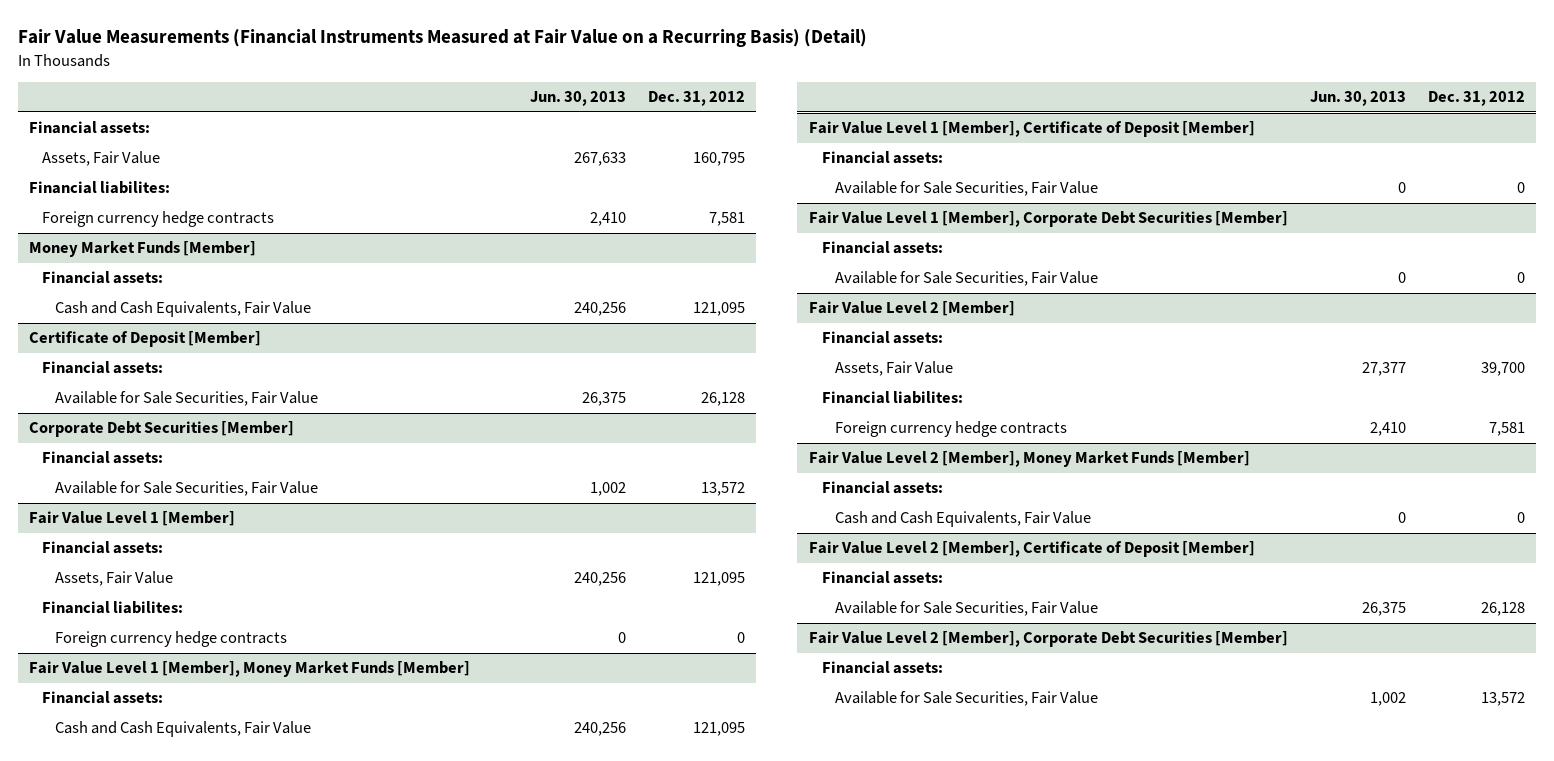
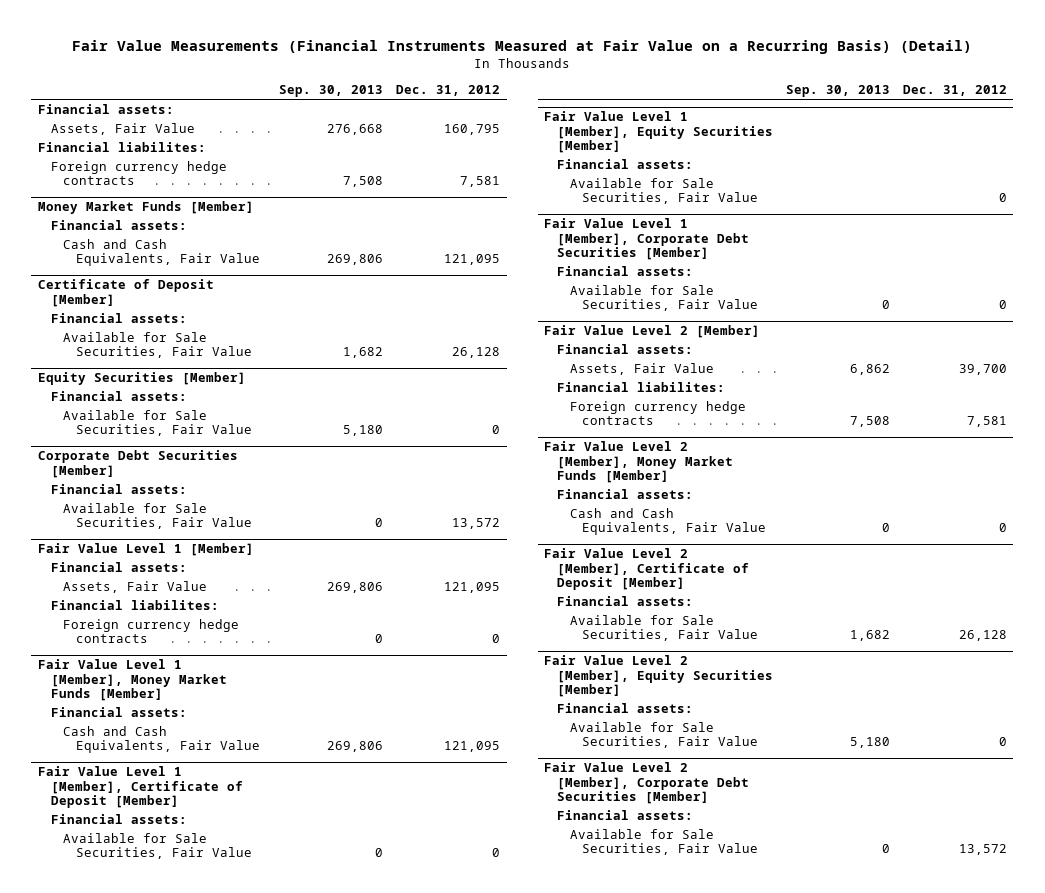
- | Jun. 30, 2013 | Dec. 31, 2012
+ | Sep. 30, 2013 | Dec. 31, 2012
+ Equity Securities [Member]
+ Financial assets:
+ Available for Sale Securities, Fair Value | 5,180 | 0
+ Fair Value Level 1 [Member], Equity Securities [Member]
+ Financial assets:
+ Available for Sale Securities, Fair Value | | 0
+ Fair Value Level 2 [Member], Equity Securities [Member]
+ Financial assets:
+ Available for Sale Securities, Fair Value | 5,180 | 0

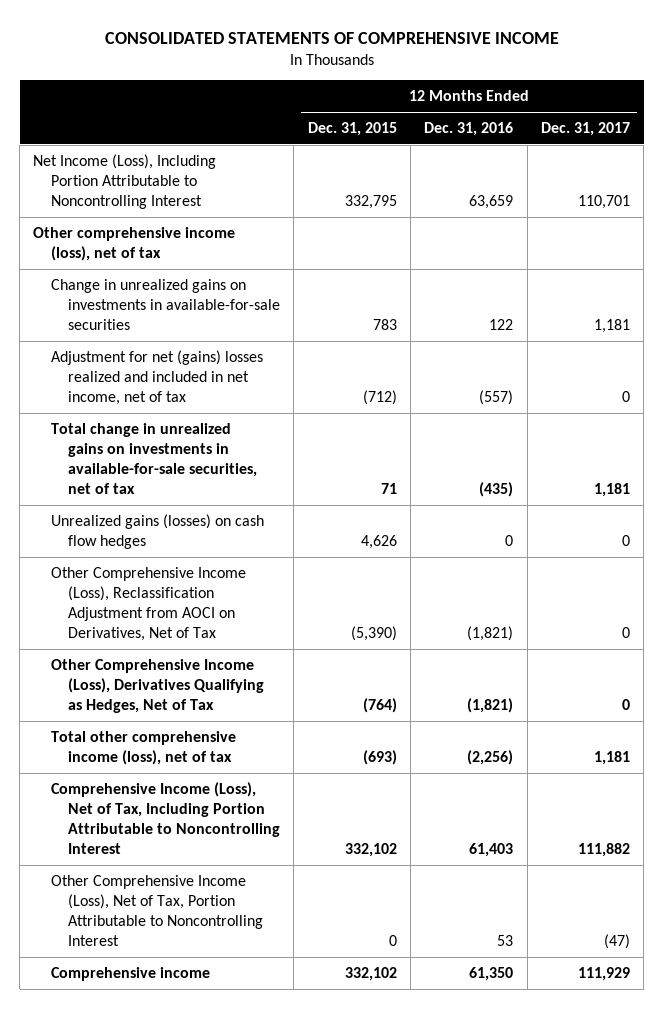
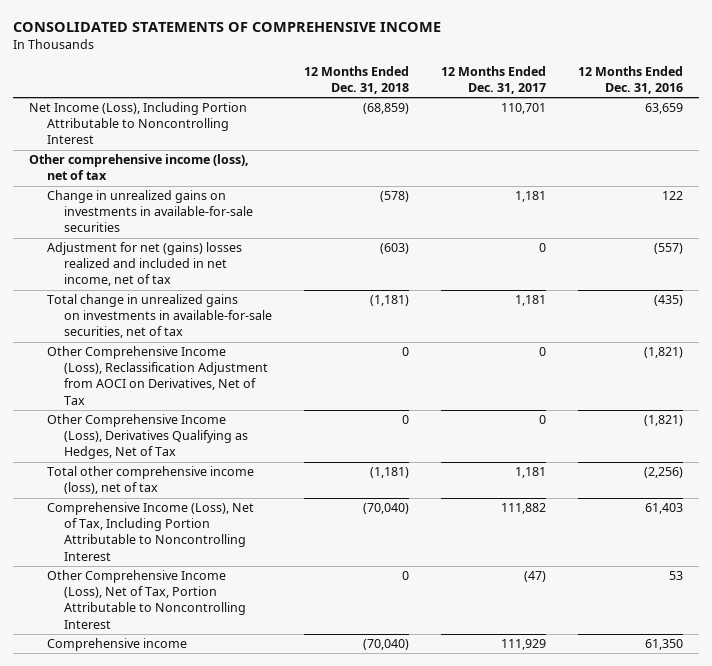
- | 12 Months Ended Dec. 31, 2015 | 12 Months Ended Dec. 31, 2016 | 12 Months Ended Dec. 31, 2017
+ | 12 Months Ended Dec. 31, 2018 | 12 Months Ended Dec. 31, 2017 | 12 Months Ended Dec. 31, 2016
- Unrealized gains (losses) on cash flow hedges | 4,626 | 0 | 0

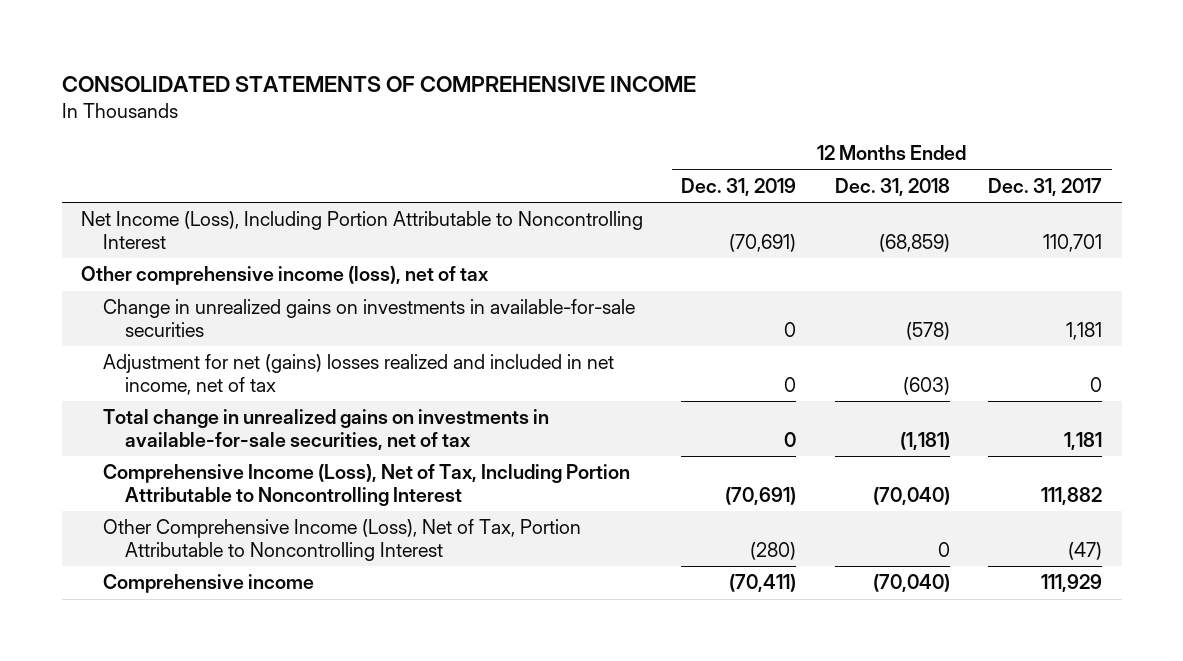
- | 12 Months Ended Dec. 31, 2018 | 12 Months Ended Dec. 31, 2017 | 12 Months Ended Dec. 31, 2016
+ | 12 Months Ended Dec. 31, 2019 | 12 Months Ended Dec. 31, 2018 | 12 Months Ended Dec. 31, 2017
- Other Comprehensive Income (Loss), Reclassification Adjustment from AOCI on Derivatives, Net of Tax | 0 | 0 | (1,821)
- Other Comprehensive Income (Loss), Derivatives Qualifying as Hedges, Net of Tax | 0 | 0 | (1,821)
- Total other comprehensive income (loss), net of tax | (1,181) | 1,181 | (2,256)

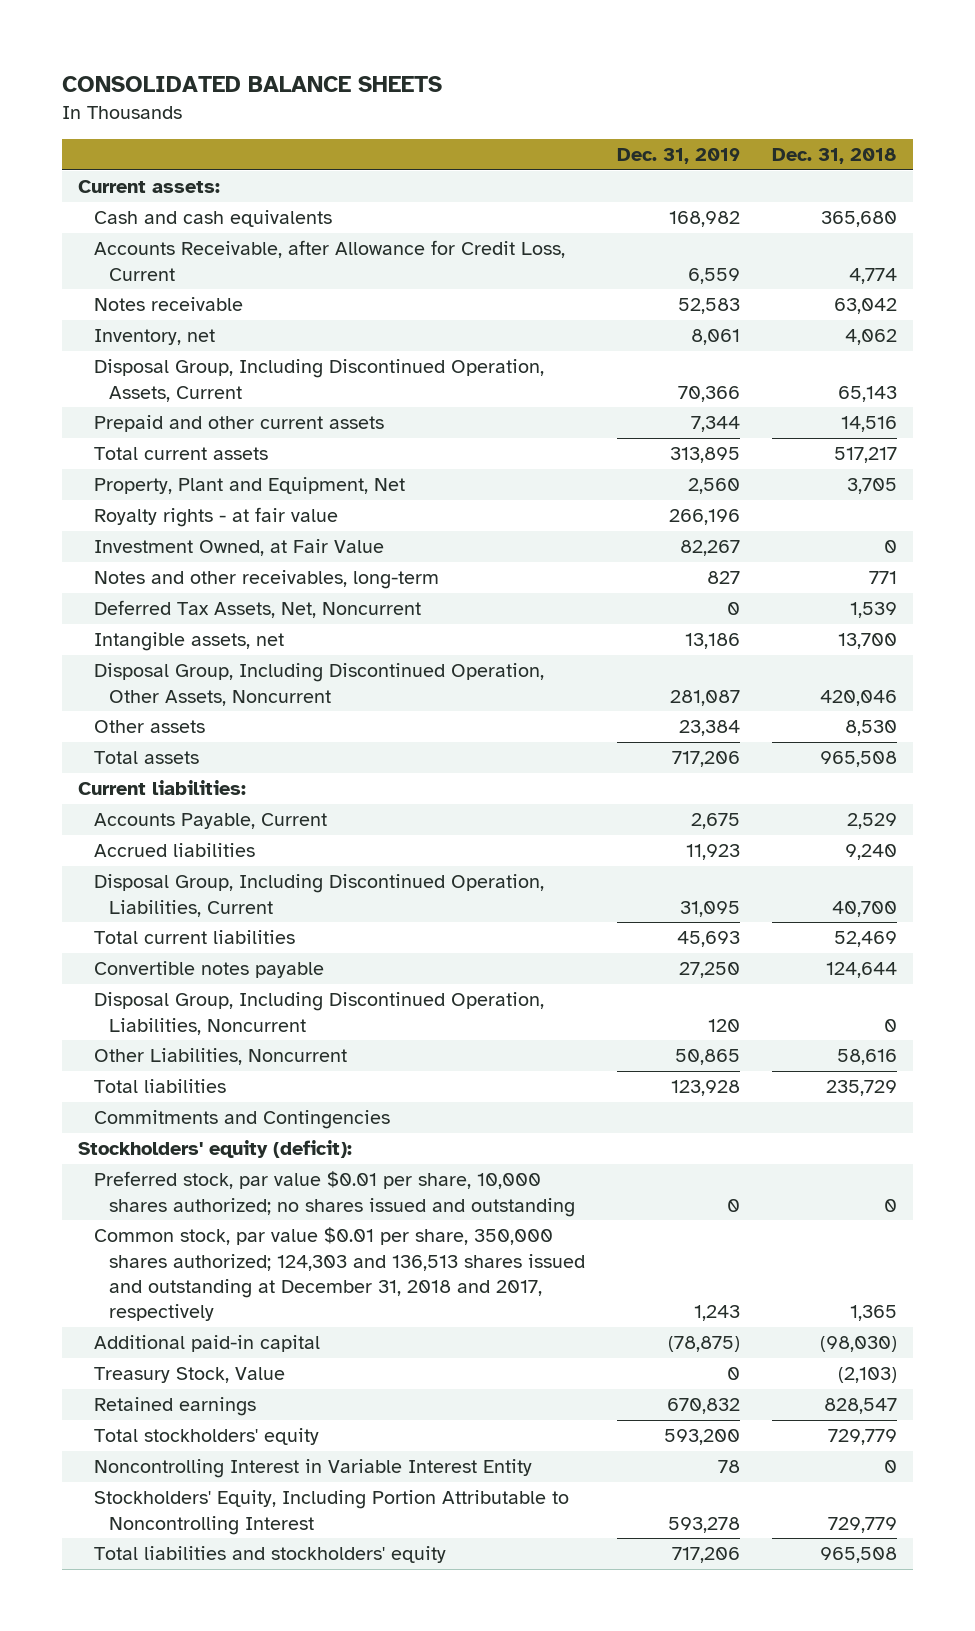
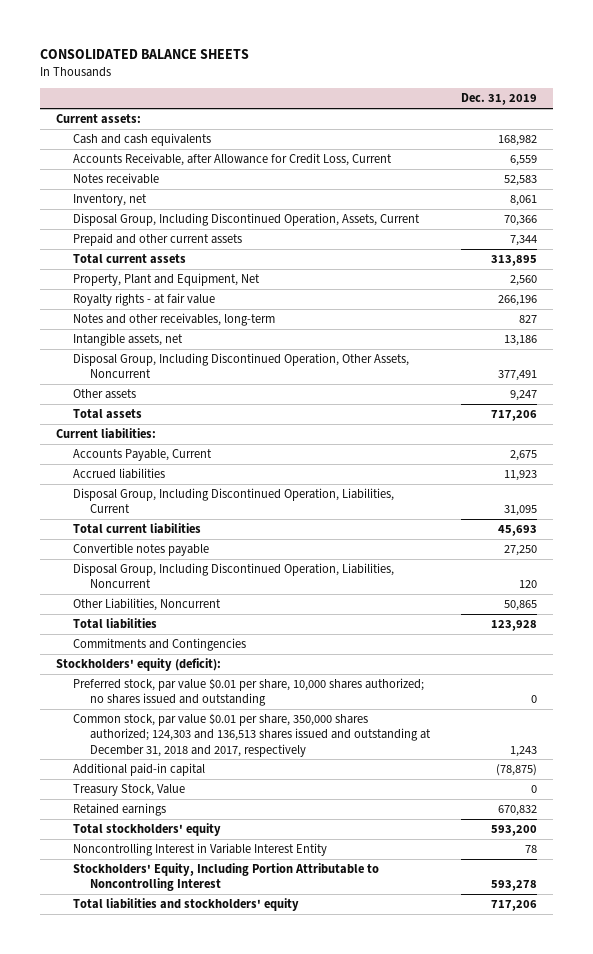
- | Dec. 31, 2019 | Dec. 31, 2018
+ | Dec. 31, 2019
- Investment Owned, at Fair Value | 82,267 | 0
- Deferred Tax Assets, Net, Noncurrent | 0 | 1,539
- Disposal Group, Including Discontinued Operation, Other Assets, Noncurrent | 281,087 | 420,046
- Other assets | 23,384 | 8,530
+ Disposal Group, Including Discontinued Operation, Other Assets, Noncurrent | 377,491
+ Other assets | 9,247

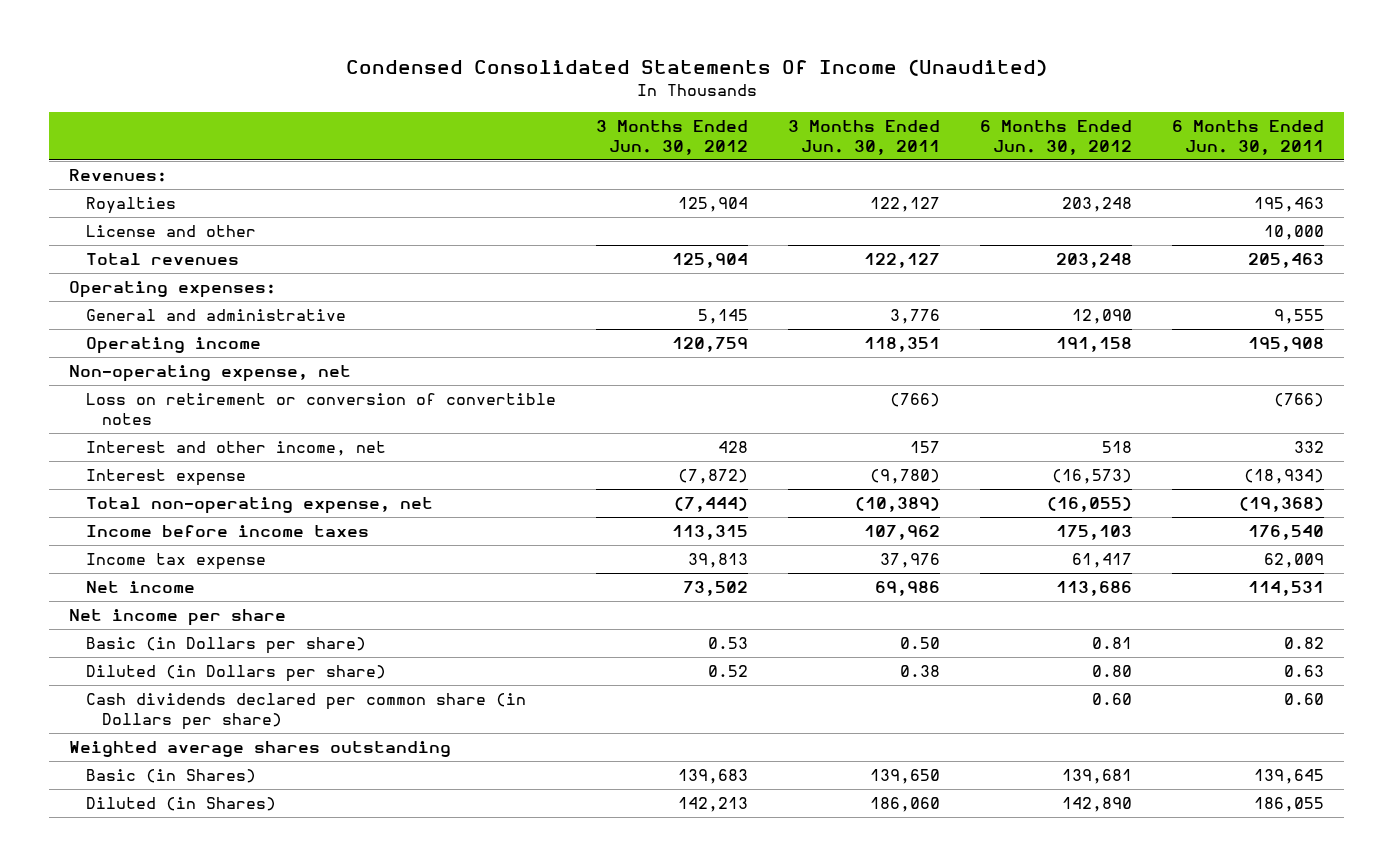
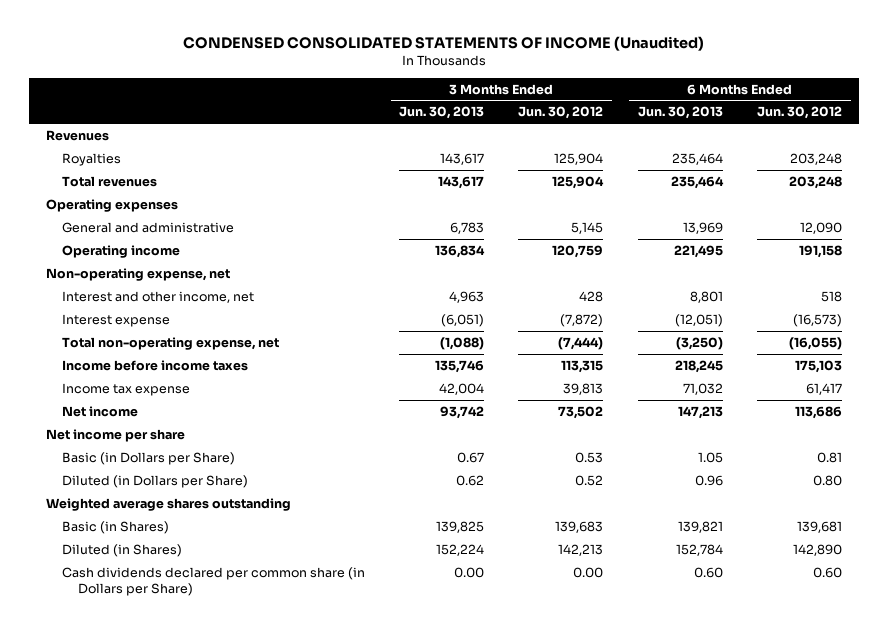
- Condensed Consolidated Statements Of Income (Unaudited)
+ CONDENSED CONSOLIDATED STATEMENTS OF INCOME (Unaudited)
- | 3 Months Ended Jun. 30, 2012 | 3 Months Ended Jun. 30, 2011 | 6 Months Ended Jun. 30, 2012 | 6 Months Ended Jun. 30, 2011
+ | 3 Months Ended Jun. 30, 2013 | 3 Months Ended Jun. 30, 2012 | 6 Months Ended Jun. 30, 2013 | 6 Months Ended Jun. 30, 2012
- Revenues:
+ Revenues
- License and other | | | | 10,000
- Operating expenses:
+ Operating expenses
- Loss on retirement or conversion of convertible notes | | (766) | | (766)
- Basic (in Dollars per share) | 0.53 | 0.50 | 0.81 | 0.82
- Diluted (in Dollars per share) | 0.52 | 0.38 | 0.80 | 0.63
- Cash dividends declared per common share (in Dollars per share) | | | 0.60 | 0.60
+ Basic (in Dollars per Share) | 0.67 | 0.53 | 1.05 | 0.81
+ Diluted (in Dollars per Share) | 0.62 | 0.52 | 0.96 | 0.80
+ Cash dividends declared per common share (in Dollars per Share) | 0.00 | 0.00 | 0.60 | 0.60

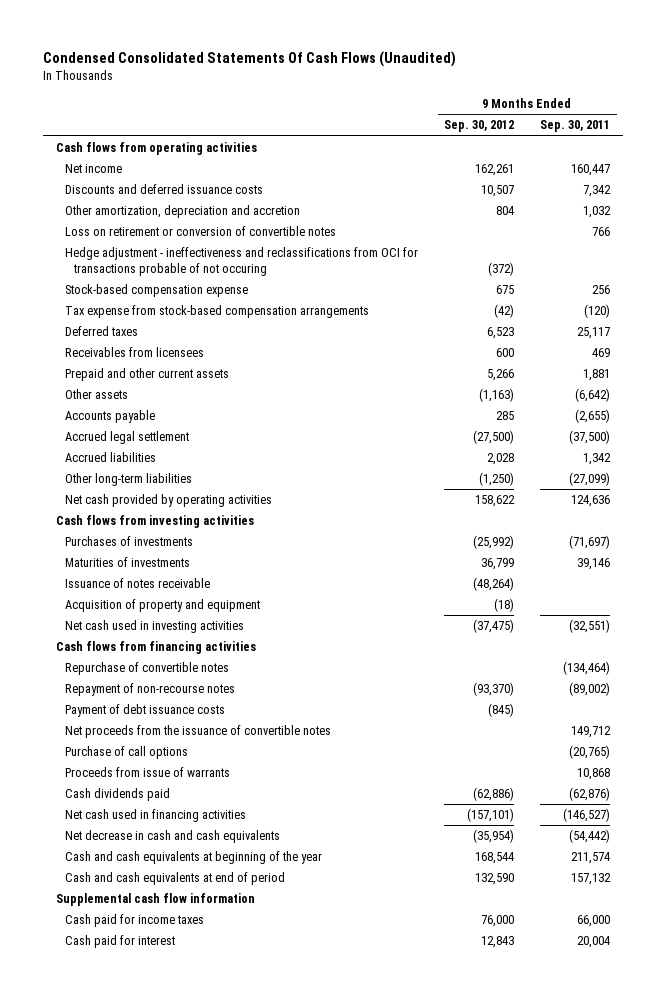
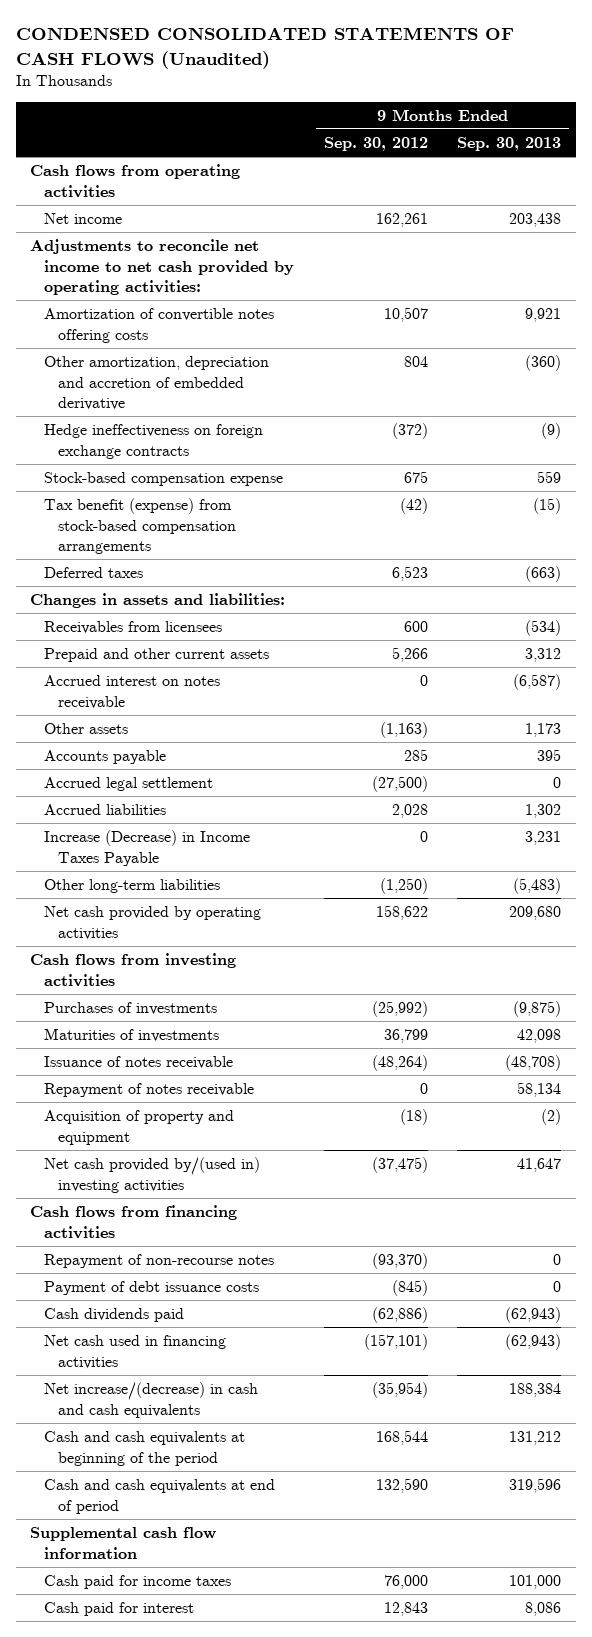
- Condensed Consolidated Statements Of Cash Flows (Unaudited)
+ CONDENSED CONSOLIDATED STATEMENTS OF CASH FLOWS (Unaudited)
- | 9 Months Ended Sep. 30, 2012 | 9 Months Ended Sep. 30, 2011
+ | 9 Months Ended Sep. 30, 2012 | 9 Months Ended Sep. 30, 2013
- Discounts and deferred issuance costs | 10,507 | 7,342
- Other amortization, depreciation and accretion | 804 | 1,032
- Loss on retirement or conversion of convertible notes | | 766
- Hedge adjustment - ineffectiveness and reclassifications from OCI for transactions probable of not occuring | (372) |
+ Adjustments to reconcile net income to net cash provided by operating activities:
+ Amortization of convertible notes offering costs | 10,507 | 9,921
+ Other amortization, depreciation and accretion of embedded derivative | 804 | (360)
+ Hedge ineffectiveness on foreign exchange contracts | (372) | (9)
- Tax expense from stock-based compensation arrangements | (42) | (120)
+ Tax benefit (expense) from stock-based compensation arrangements | (42) | (15)
+ Changes in assets and liabilities:
+ Accrued interest on notes receivable | 0 | (6,587)
+ Increase (Decrease) in Income Taxes Payable | 0 | 3,231
+ Repayment of notes receivable | 0 | 58,134
- Net cash used in investing activities | (37,475) | (32,551)
+ Net cash provided by/(used in) investing activities | (37,475) | 41,647
- Repurchase of convertible notes | | (134,464)
- Net proceeds from the issuance of convertible notes | | 149,712
- Purchase of call options | | (20,765)
- Proceeds from issue of warrants | | 10,868
- Net decrease in cash and cash equivalents | (35,954) | (54,442)
- Cash and cash equivalents at beginning of the year | 168,544 | 211,574
+ Net increase/(decrease) in cash and cash equivalents | (35,954) | 188,384
+ Cash and cash equivalents at beginning of the period | 168,544 | 131,212

